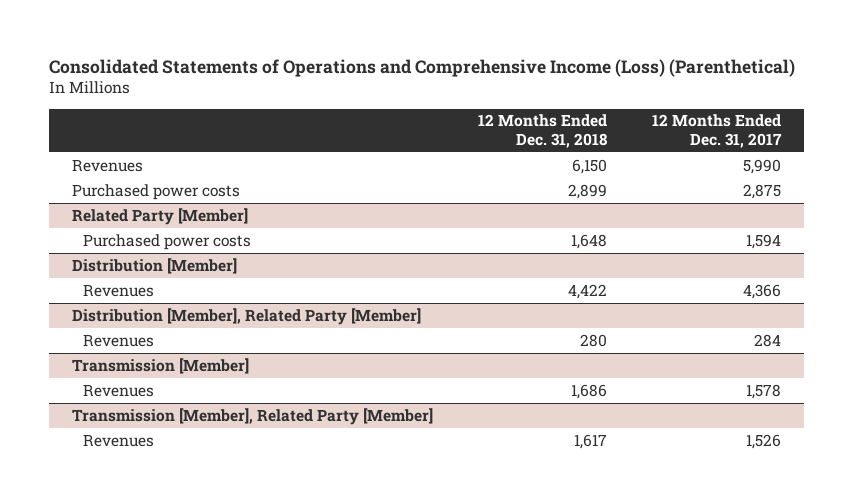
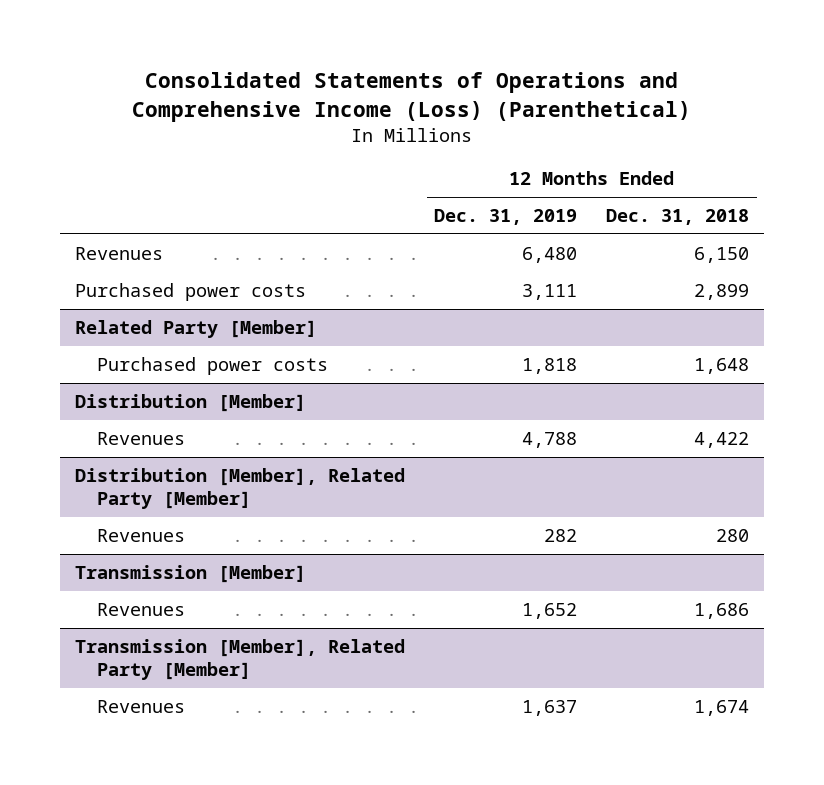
- | 12 Months Ended Dec. 31, 2018 | 12 Months Ended Dec. 31, 2017
+ | 12 Months Ended Dec. 31, 2019 | 12 Months Ended Dec. 31, 2018
@ Transmission [Member], Related Party [Member]
- Revenues | 1,617 | 1,526
+ Revenues | 1,637 | 1,674

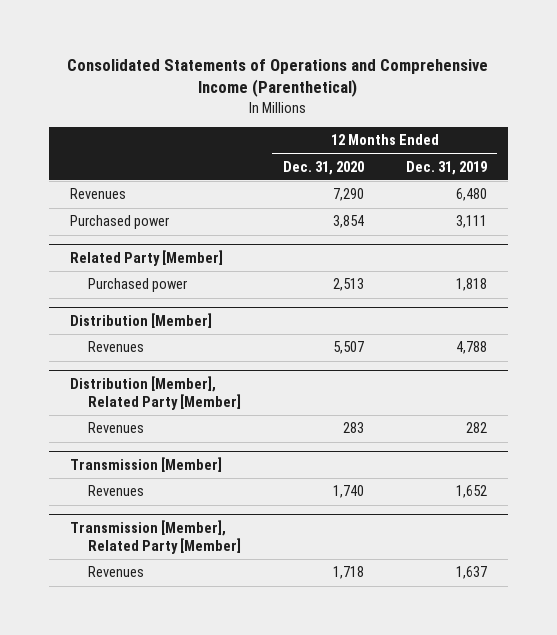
- Consolidated Statements of Operations and Comprehensive Income (Loss) (Parenthetical)
+ Consolidated Statements of Operations and Comprehensive Income (Parenthetical)
- | 12 Months Ended Dec. 31, 2019 | 12 Months Ended Dec. 31, 2018
+ | 12 Months Ended Dec. 31, 2020 | 12 Months Ended Dec. 31, 2019
- Purchased power costs | 3,111 | 2,899
+ Purchased power | 3,854 | 3,111
@ Related Party [Member]
- Purchased power costs | 1,818 | 1,648
+ Purchased power | 2,513 | 1,818

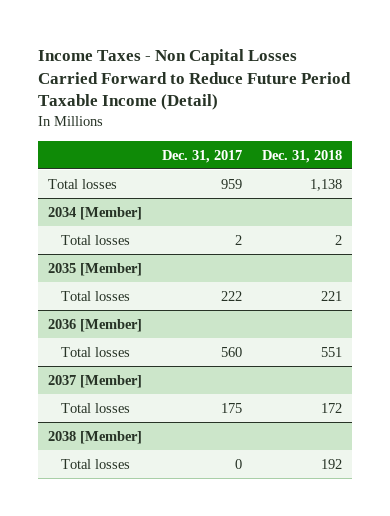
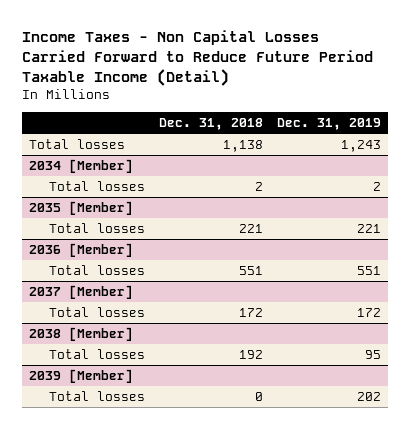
- | Dec. 31, 2017 | Dec. 31, 2018
+ | Dec. 31, 2018 | Dec. 31, 2019
+ 2039 [Member]
+ Total losses | 0 | 202

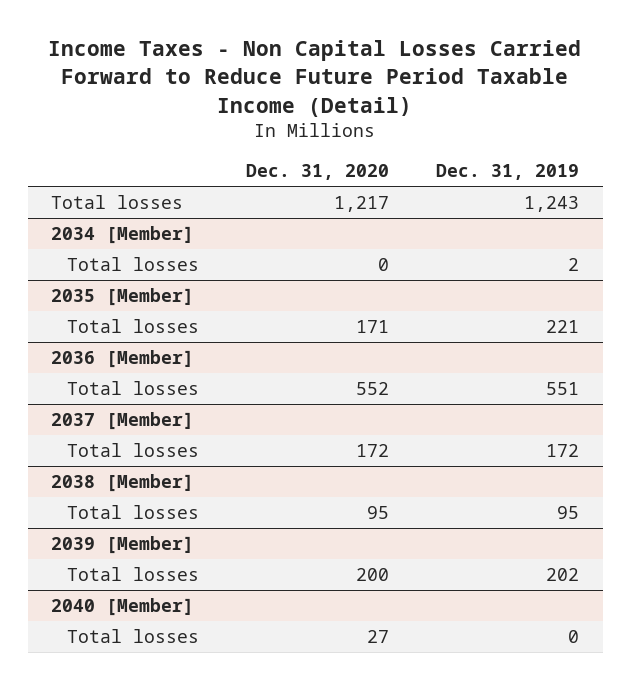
- | Dec. 31, 2018 | Dec. 31, 2019
+ | Dec. 31, 2020 | Dec. 31, 2019
+ 2040 [Member]
+ Total losses | 27 | 0

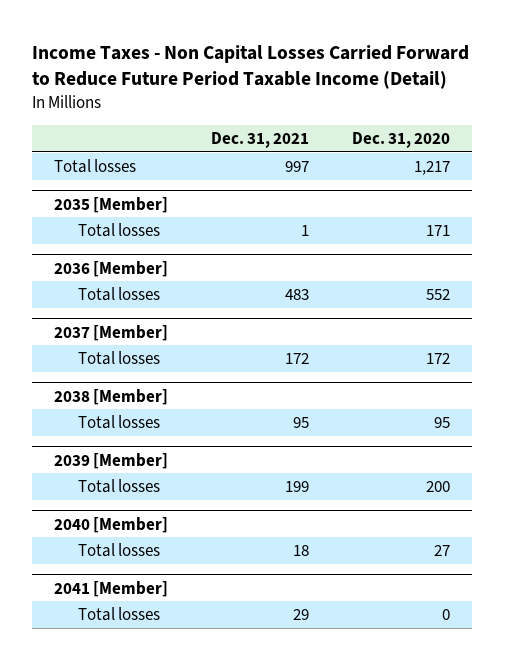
- | Dec. 31, 2020 | Dec. 31, 2019
+ | Dec. 31, 2021 | Dec. 31, 2020
- 2034 [Member]
- Total losses | 0 | 2
+ 2041 [Member]
+ Total losses | 29 | 0

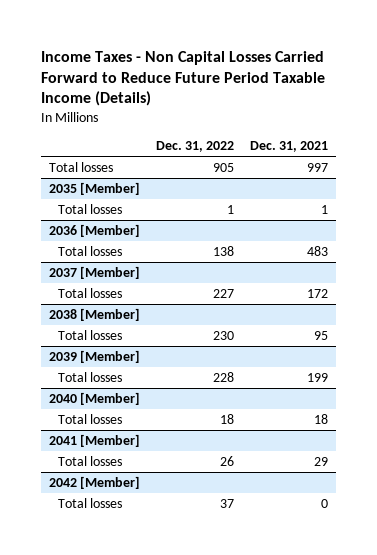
- Income Taxes - Non Capital Losses Carried Forward to Reduce Future Period Taxable Income (Detail)
+ Income Taxes - Non Capital Losses Carried Forward to Reduce Future Period Taxable Income (Details)
- | Dec. 31, 2021 | Dec. 31, 2020
+ | Dec. 31, 2022 | Dec. 31, 2021
+ 2042 [Member]
+ Total losses | 37 | 0

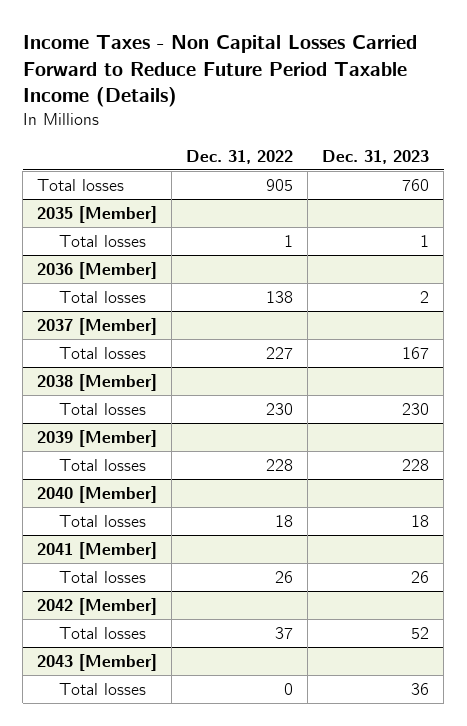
- | Dec. 31, 2022 | Dec. 31, 2021
+ | Dec. 31, 2022 | Dec. 31, 2023
+ 2043 [Member]
+ Total losses | 0 | 36

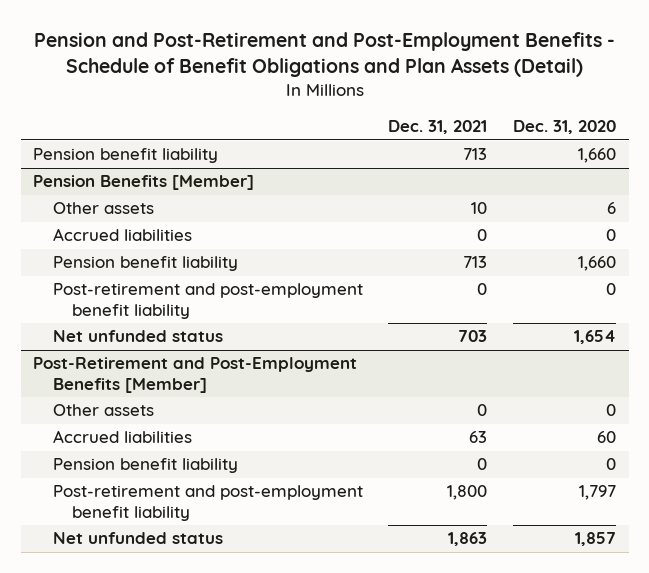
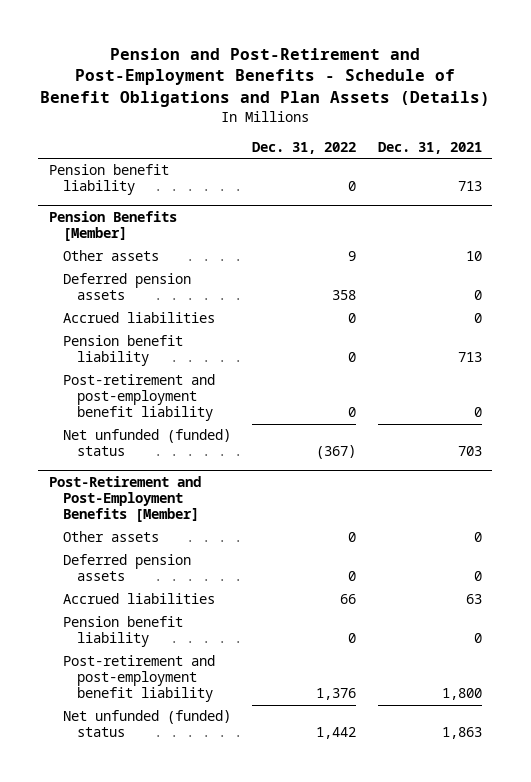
- Pension and Post-Retirement and Post-Employment Benefits - Schedule of Benefit Obligations and Plan Assets (Detail)
+ Pension and Post-Retirement and Post-Employment Benefits - Schedule of Benefit Obligations and Plan Assets (Details)
- | Dec. 31, 2021 | Dec. 31, 2020
+ | Dec. 31, 2022 | Dec. 31, 2021
@ Pension Benefits [Member]
+ Deferred pension assets | 358 | 0
- Net unfunded status | 703 | 1,654
+ Net unfunded (funded) status | (367) | 703
@ Post-Retirement and Post-Employment Benefits [Member]
+ Deferred pension assets | 0 | 0
- Net unfunded status | 1,863 | 1,857
+ Net unfunded (funded) status | 1,442 | 1,863

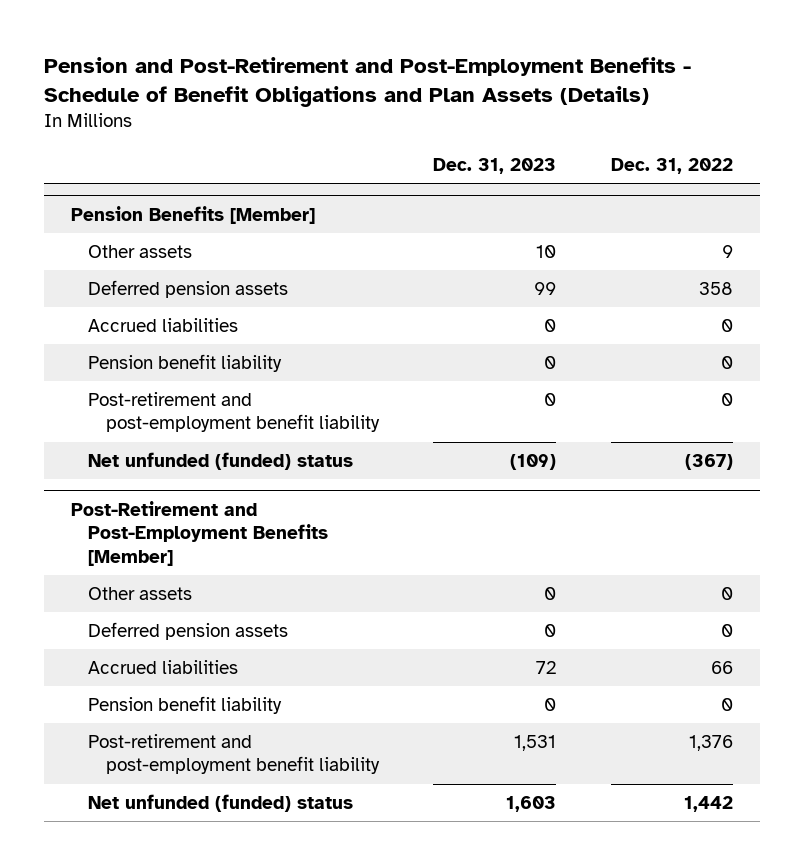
- | Dec. 31, 2022 | Dec. 31, 2021
+ | Dec. 31, 2023 | Dec. 31, 2022
- Pension benefit liability | 0 | 713

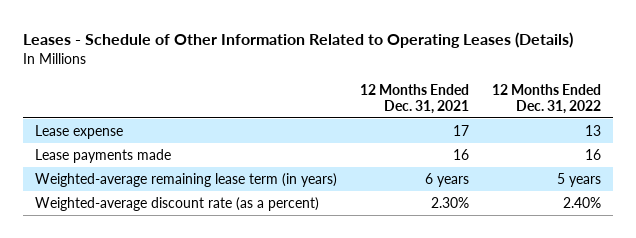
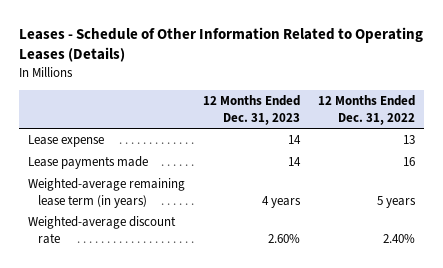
- | 12 Months Ended Dec. 31, 2021 | 12 Months Ended Dec. 31, 2022
+ | 12 Months Ended Dec. 31, 2023 | 12 Months Ended Dec. 31, 2022
- Weighted-average discount rate (as a percent) | 2.30% | 2.40%
+ Weighted-average discount rate | 2.60% | 2.40%

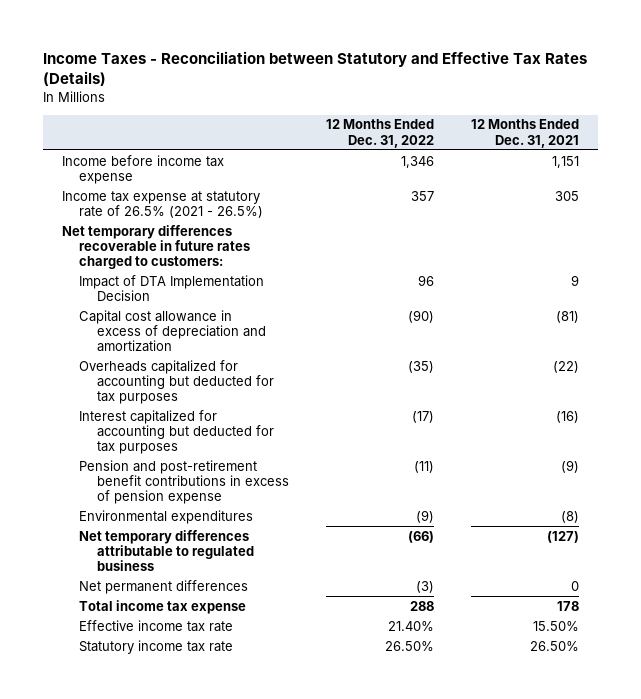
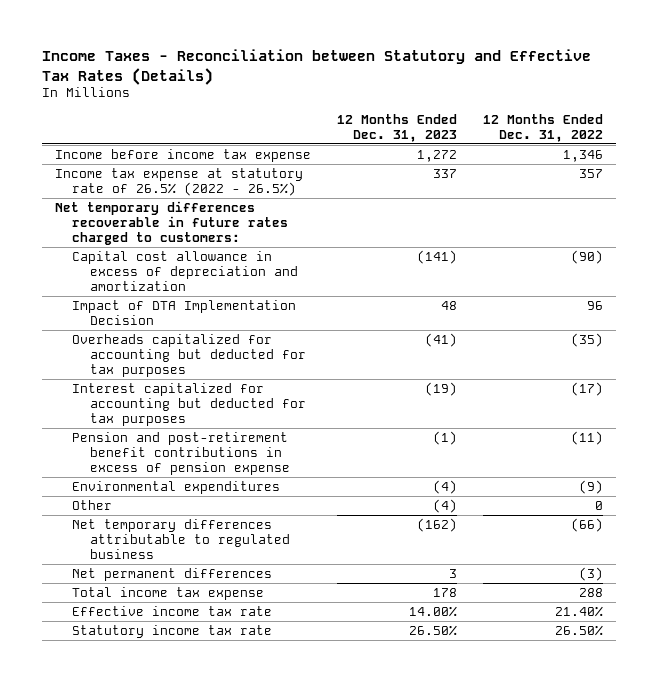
- | 12 Months Ended Dec. 31, 2022 | 12 Months Ended Dec. 31, 2021
+ | 12 Months Ended Dec. 31, 2023 | 12 Months Ended Dec. 31, 2022
- Income tax expense at statutory rate of 26.5% (2021 - 26.5%) | 357 | 305
+ Income tax expense at statutory rate of 26.5% (2022 - 26.5%) | 337 | 357
moved down: Impact of DTA Implementation Decision | 48 | 96
+ Other | (4) | 0

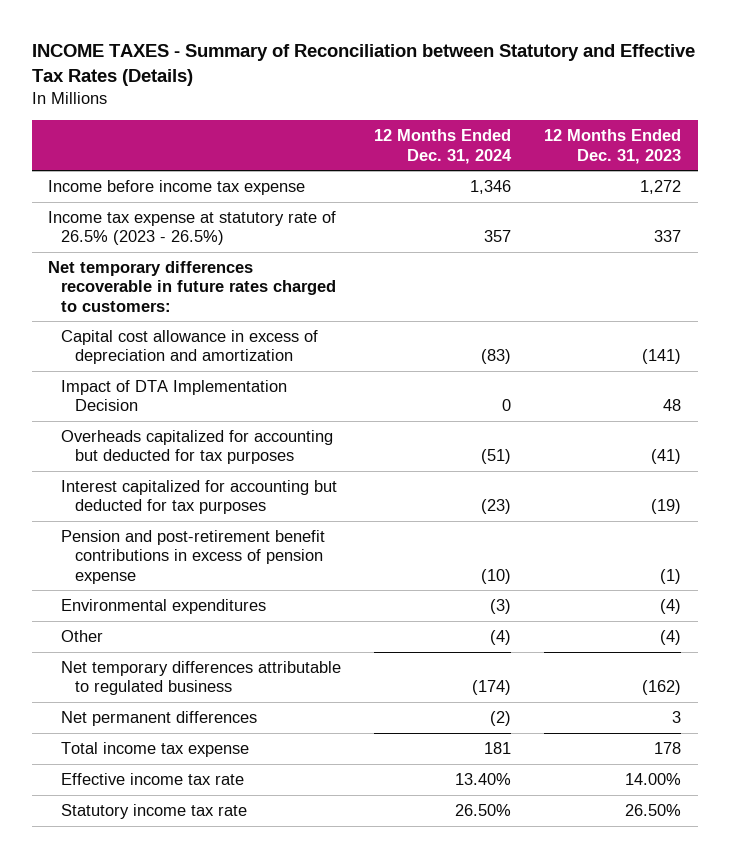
- Income Taxes - Reconciliation between Statutory and Effective Tax Rates (Details)
+ INCOME TAXES - Summary of Reconciliation between Statutory and Effective Tax Rates (Details)
- | 12 Months Ended Dec. 31, 2023 | 12 Months Ended Dec. 31, 2022
+ | 12 Months Ended Dec. 31, 2024 | 12 Months Ended Dec. 31, 2023
- Income tax expense at statutory rate of 26.5% (2022 - 26.5%) | 337 | 357
+ Income tax expense at statutory rate of 26.5% (2023 - 26.5%) | 357 | 337

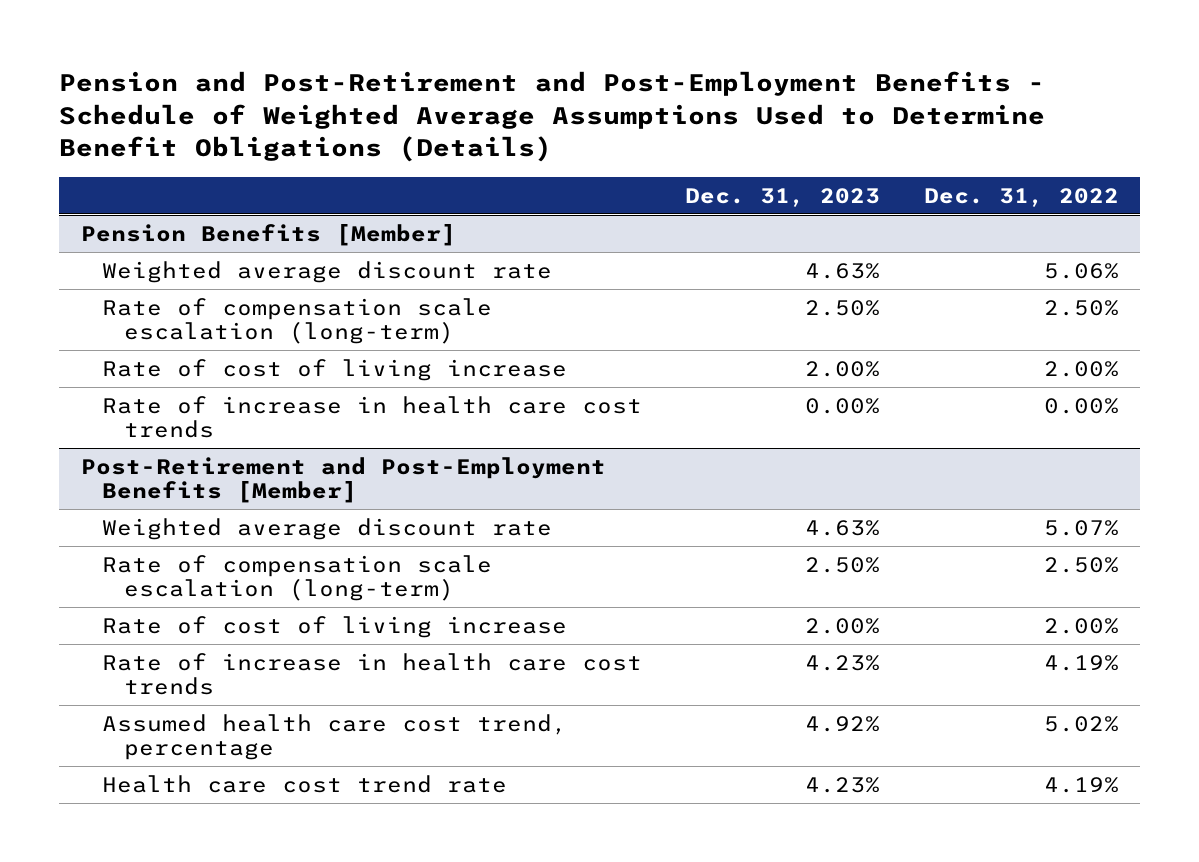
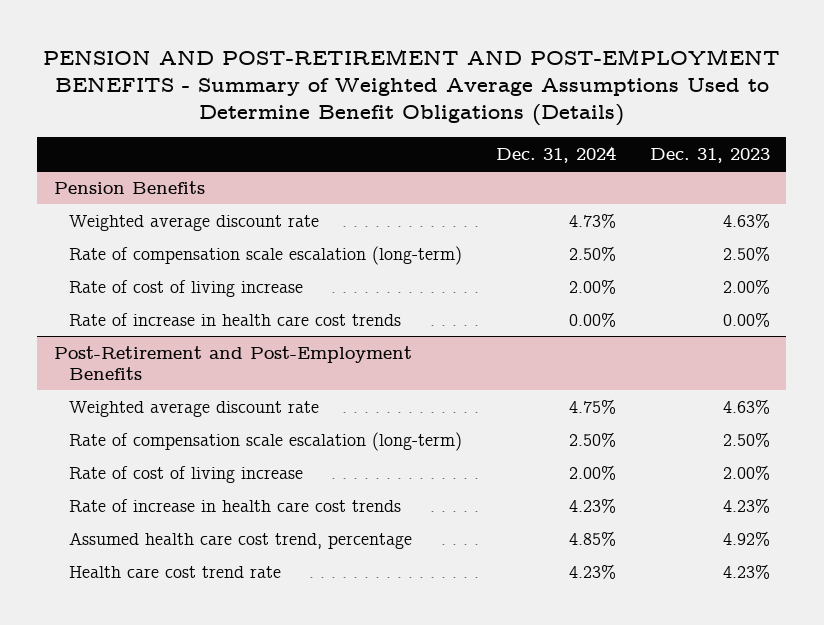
- Pension and Post-Retirement and Post-Employment Benefits - Schedule of Weighted Average Assumptions Used to Determine Benefit Obligations (Details)
+ PENSION AND POST-RETIREMENT AND POST-EMPLOYMENT BENEFITS - Summary of Weighted Average Assumptions Used to Determine Benefit Obligations (Details)
- | Dec. 31, 2023 | Dec. 31, 2022
+ | Dec. 31, 2024 | Dec. 31, 2023
- Pension Benefits [Member]
+ Pension Benefits
- Post-Retirement and Post-Employment Benefits [Member]
+ Post-Retirement and Post-Employment Benefits

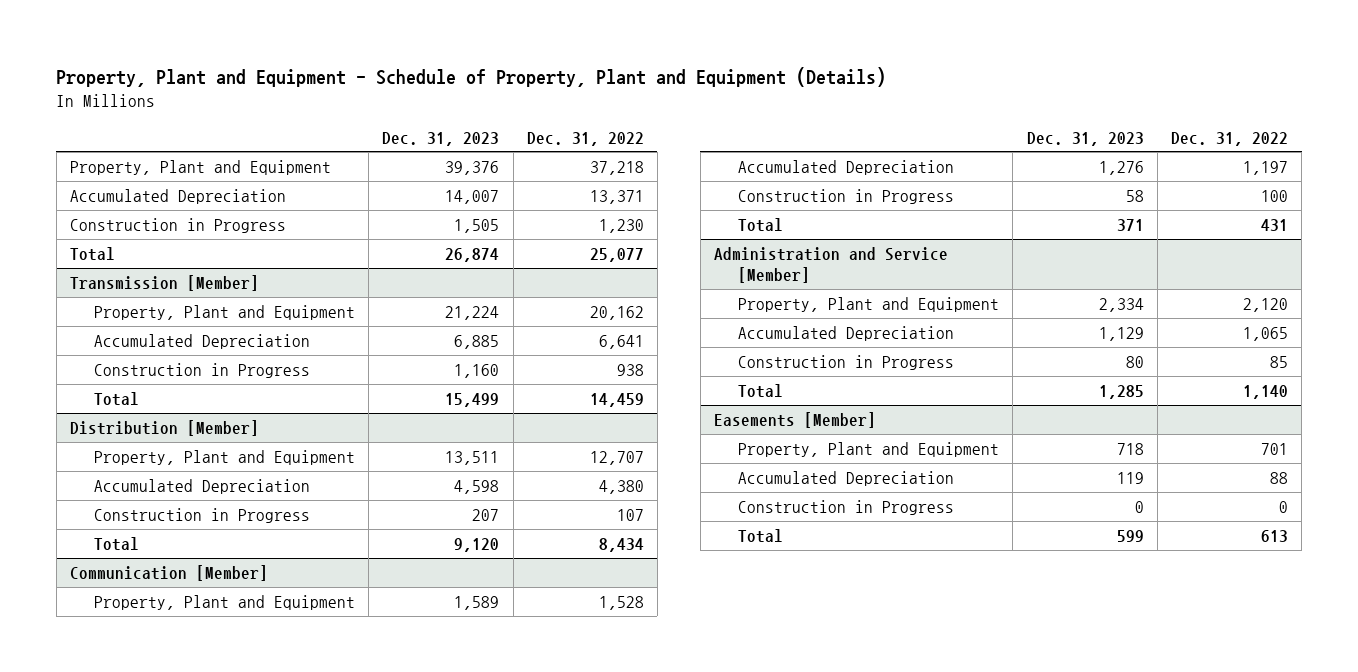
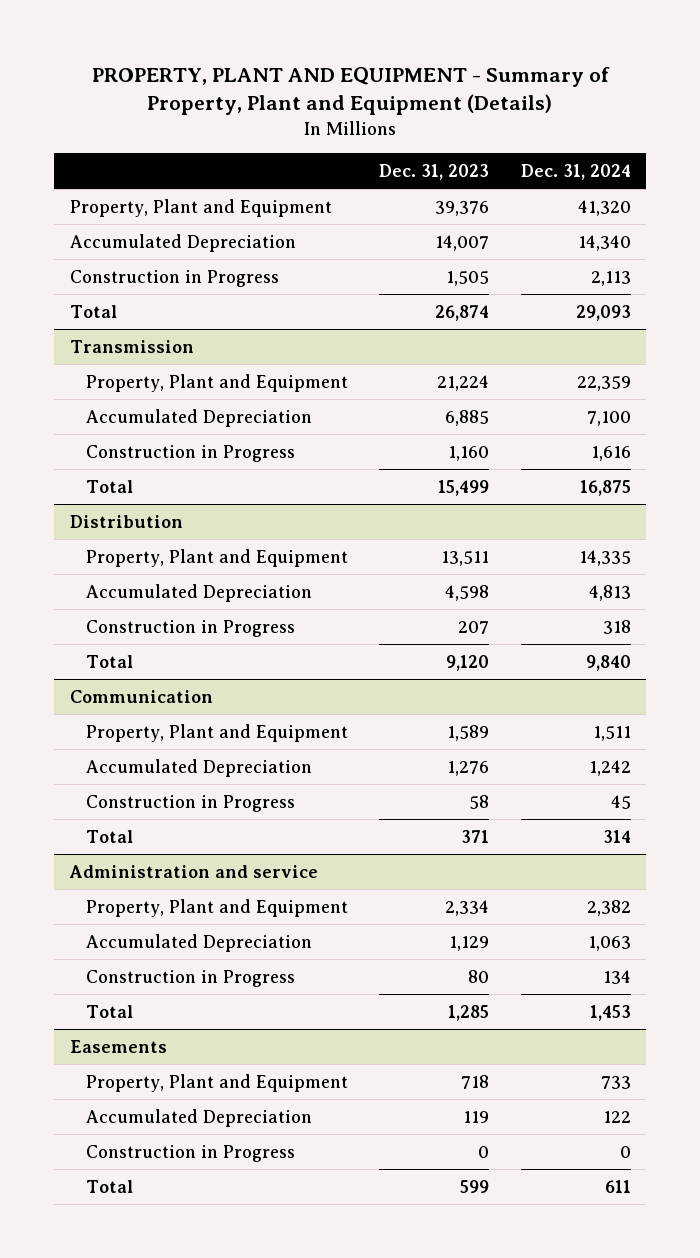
- Property, Plant and Equipment - Schedule of Property, Plant and Equipment (Details)
+ PROPERTY, PLANT AND EQUIPMENT - Summary of Property, Plant and Equipment (Details)
- | Dec. 31, 2023 | Dec. 31, 2022
+ | Dec. 31, 2023 | Dec. 31, 2024
- Transmission [Member]
+ Transmission
- Distribution [Member]
+ Distribution
- Communication [Member]
+ Communication
- Administration and Service [Member]
+ Administration and service
- Easements [Member]
+ Easements

